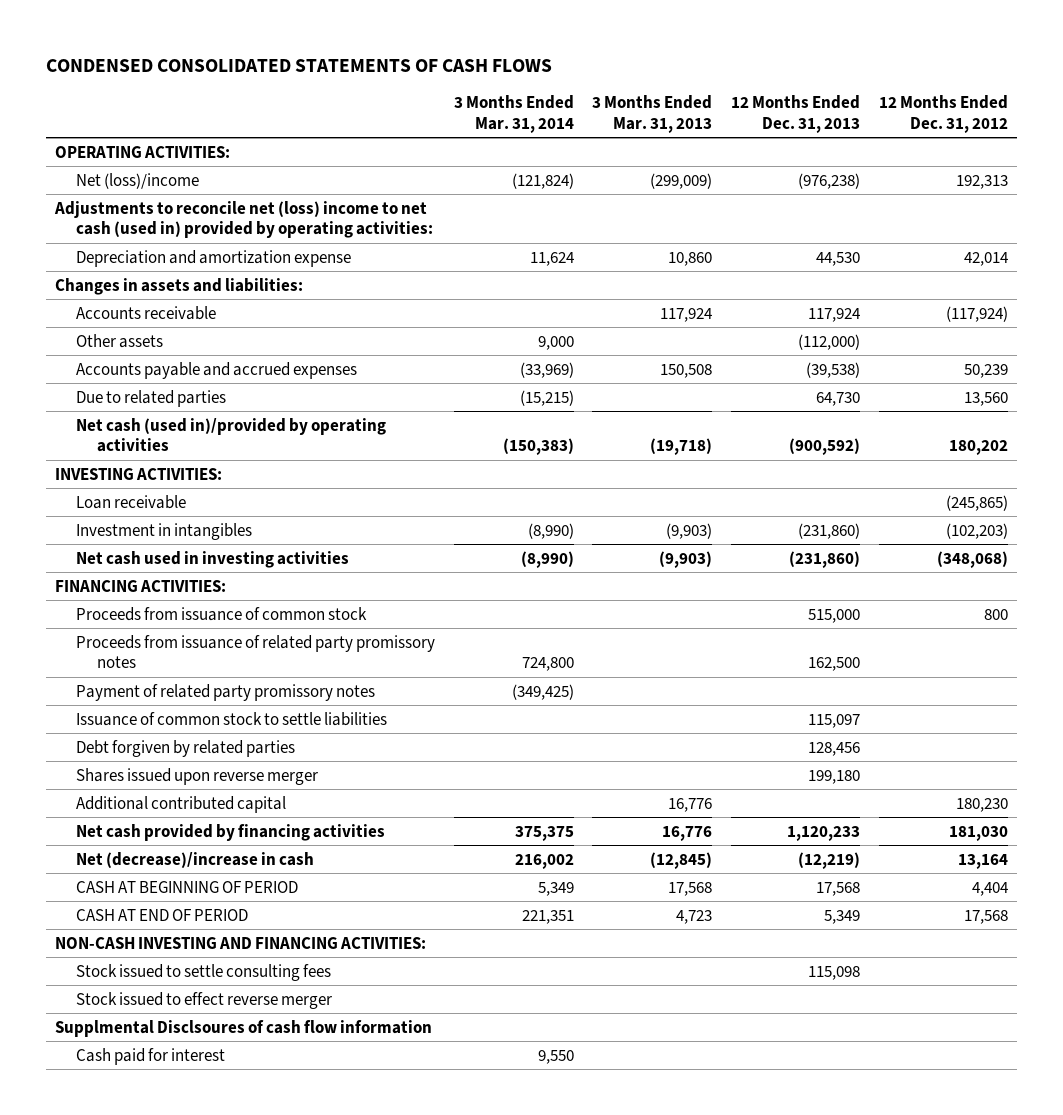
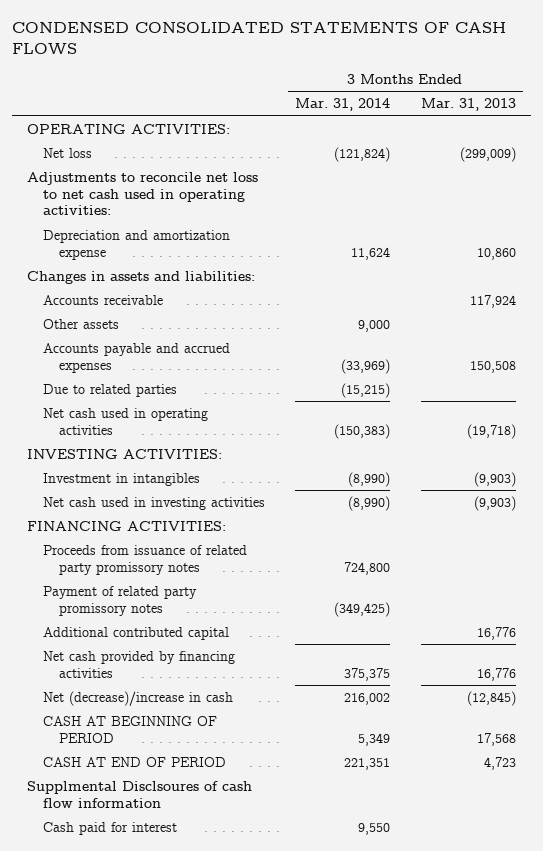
- | 3 Months Ended Mar. 31, 2014 | 3 Months Ended Mar. 31, 2013 | 12 Months Ended Dec. 31, 2013 | 12 Months Ended Dec. 31, 2012
+ | 3 Months Ended Mar. 31, 2014 | 3 Months Ended Mar. 31, 2013
- Net (loss)/income | (121,824) | (299,009) | (976,238) | 192,313
- Adjustments to reconcile net (loss) income to net cash (used in) provided by operating activities:
+ Net loss | (121,824) | (299,009)
+ Adjustments to reconcile net loss to net cash used in operating activities:
- Net cash (used in)/provided by operating activities | (150,383) | (19,718) | (900,592) | 180,202
+ Net cash used in operating activities | (150,383) | (19,718)
- Loan receivable | | | | (245,865)
- Proceeds from issuance of common stock | | | 515,000 | 800
- Issuance of common stock to settle liabilities | | | 115,097 |
- Debt forgiven by related parties | | | 128,456 |
- Shares issued upon reverse merger | | | 199,180 |
- NON-CASH INVESTING AND FINANCING ACTIVITIES:
- Stock issued to settle consulting fees | | | 115,098 |
- Stock issued to effect reverse merger

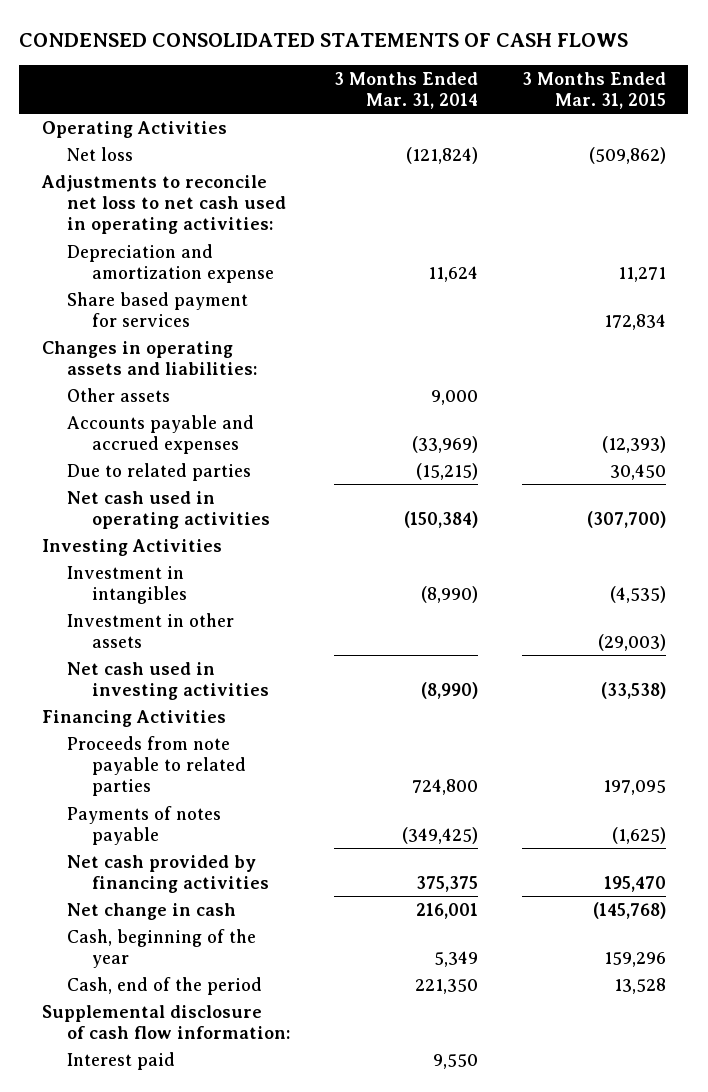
- | 3 Months Ended Mar. 31, 2014 | 3 Months Ended Mar. 31, 2013
+ | 3 Months Ended Mar. 31, 2014 | 3 Months Ended Mar. 31, 2015
- OPERATING ACTIVITIES:
+ Operating Activities
- Changes in assets and liabilities:
- Accounts receivable | | 117,924
+ Share based payment for services | | 172,834
+ Changes in operating assets and liabilities:
- Net cash used in operating activities | (150,383) | (19,718)
- INVESTING ACTIVITIES:
+ Net cash used in operating activities | (150,384) | (307,700)
+ Investing Activities
+ Investment in other assets | | (29,003)
- FINANCING ACTIVITIES:
- Proceeds from issuance of related party promissory notes | 724,800 |
- Payment of related party promissory notes | (349,425) |
- Additional contributed capital | | 16,776
+ Financing Activities
+ Proceeds from note payable to related parties | 724,800 | 197,095
+ Payments of notes payable | (349,425) | (1,625)
- Net (decrease)/increase in cash | 216,002 | (12,845)
- CASH AT BEGINNING OF PERIOD | 5,349 | 17,568
- CASH AT END OF PERIOD | 221,351 | 4,723
- Supplmental Disclsoures of cash flow information
- Cash paid for interest | 9,550 |
+ Net change in cash | 216,001 | (145,768)
+ Cash, beginning of the year | 5,349 | 159,296
+ Cash, end of the period | 221,350 | 13,528
+ Supplemental disclosure of cash flow information:
+ Interest paid | 9,550 |

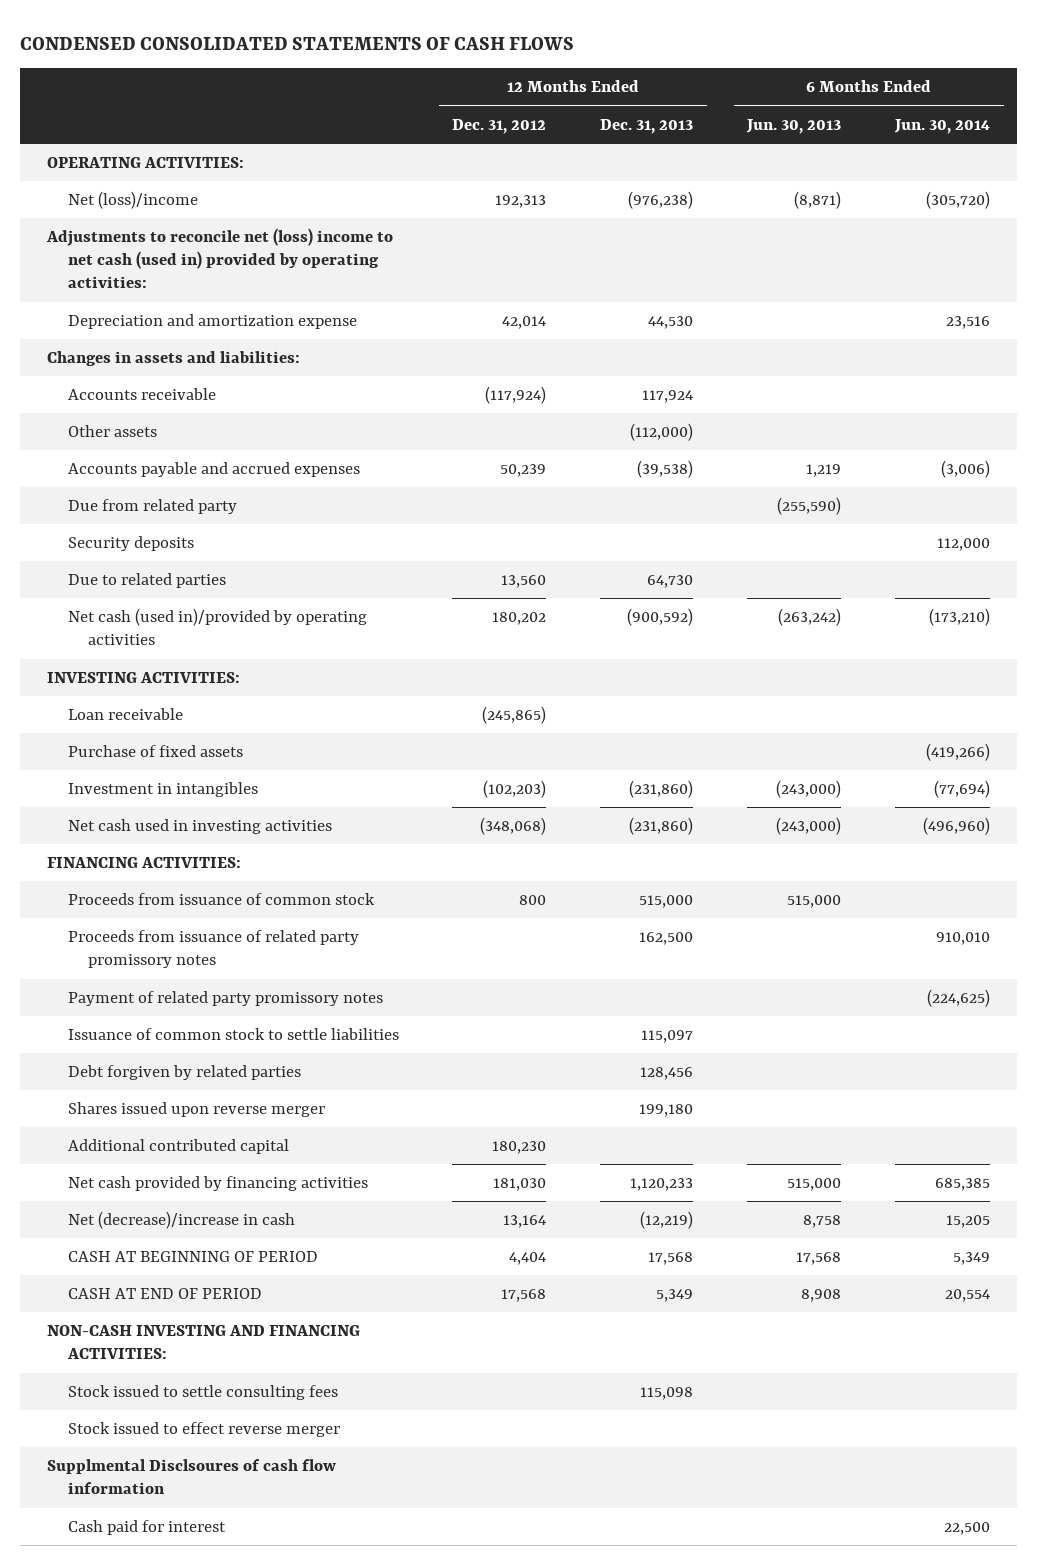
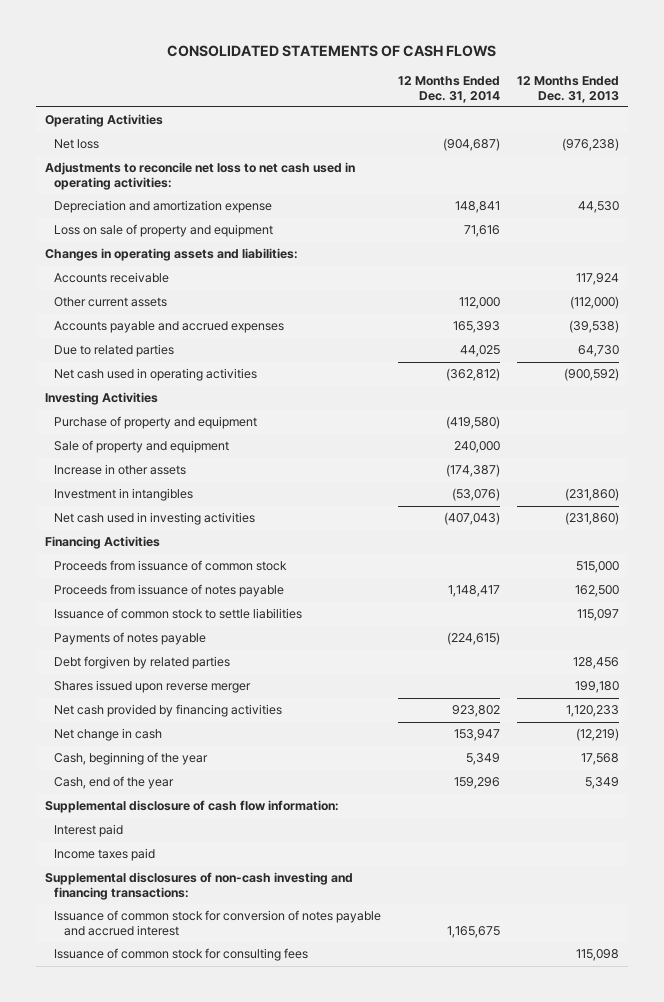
- CONDENSED CONSOLIDATED STATEMENTS OF CASH FLOWS
+ CONSOLIDATED STATEMENTS OF CASH FLOWS
- | 12 Months Ended Dec. 31, 2012 | 12 Months Ended Dec. 31, 2013 | 6 Months Ended Jun. 30, 2013 | 6 Months Ended Jun. 30, 2014
+ | 12 Months Ended Dec. 31, 2014 | 12 Months Ended Dec. 31, 2013
- OPERATING ACTIVITIES:
- Net (loss)/income | 192,313 | (976,238) | (8,871) | (305,720)
- Adjustments to reconcile net (loss) income to net cash (used in) provided by operating activities:
+ Operating Activities
+ Net loss | (904,687) | (976,238)
+ Adjustments to reconcile net loss to net cash used in operating activities:
- Changes in assets and liabilities:
+ Loss on sale of property and equipment | 71,616 |
+ Changes in operating assets and liabilities:
- Other assets | | (112,000) | |
+ Other current assets | 112,000 | (112,000)
- Due from related party | | | (255,590) |
- Security deposits | | | | 112,000
- Net cash (used in)/provided by operating activities | 180,202 | (900,592) | (263,242) | (173,210)
- INVESTING ACTIVITIES:
- Loan receivable | (245,865) | | |
- Purchase of fixed assets | | | | (419,266)
+ Net cash used in operating activities | (362,812) | (900,592)
+ Investing Activities
+ Purchase of property and equipment | (419,580) |
+ Sale of property and equipment | 240,000 |
+ Increase in other assets | (174,387) |
- FINANCING ACTIVITIES:
+ Financing Activities
- Proceeds from issuance of related party promissory notes | | 162,500 | | 910,010
- Payment of related party promissory notes | | | | (224,625)
+ Proceeds from issuance of notes payable | 1,148,417 | 162,500
+ Payments of notes payable | (224,615) |
- Additional contributed capital | 180,230 | | |
- Net (decrease)/increase in cash | 13,164 | (12,219) | 8,758 | 15,205
- CASH AT BEGINNING OF PERIOD | 4,404 | 17,568 | 17,568 | 5,349
- CASH AT END OF PERIOD | 17,568 | 5,349 | 8,908 | 20,554
- NON-CASH INVESTING AND FINANCING ACTIVITIES:
- Stock issued to settle consulting fees | | 115,098 | |
- Stock issued to effect reverse merger
- Supplmental Disclsoures of cash flow information
- Cash paid for interest | | | | 22,500
+ Net change in cash | 153,947 | (12,219)
+ Cash, beginning of the year | 5,349 | 17,568
+ Cash, end of the year | 159,296 | 5,349
+ Supplemental disclosure of cash flow information:
+ Interest paid
+ Income taxes paid
+ Supplemental disclosures of non-cash investing and financing transactions:
+ Issuance of common stock for conversion of notes payable and accrued interest | 1,165,675 |
+ Issuance of common stock for consulting fees | | 115,098

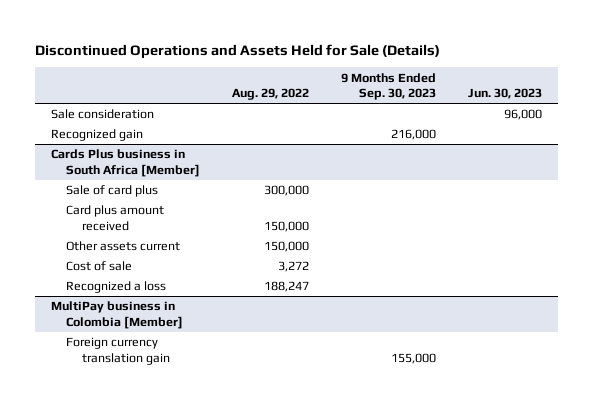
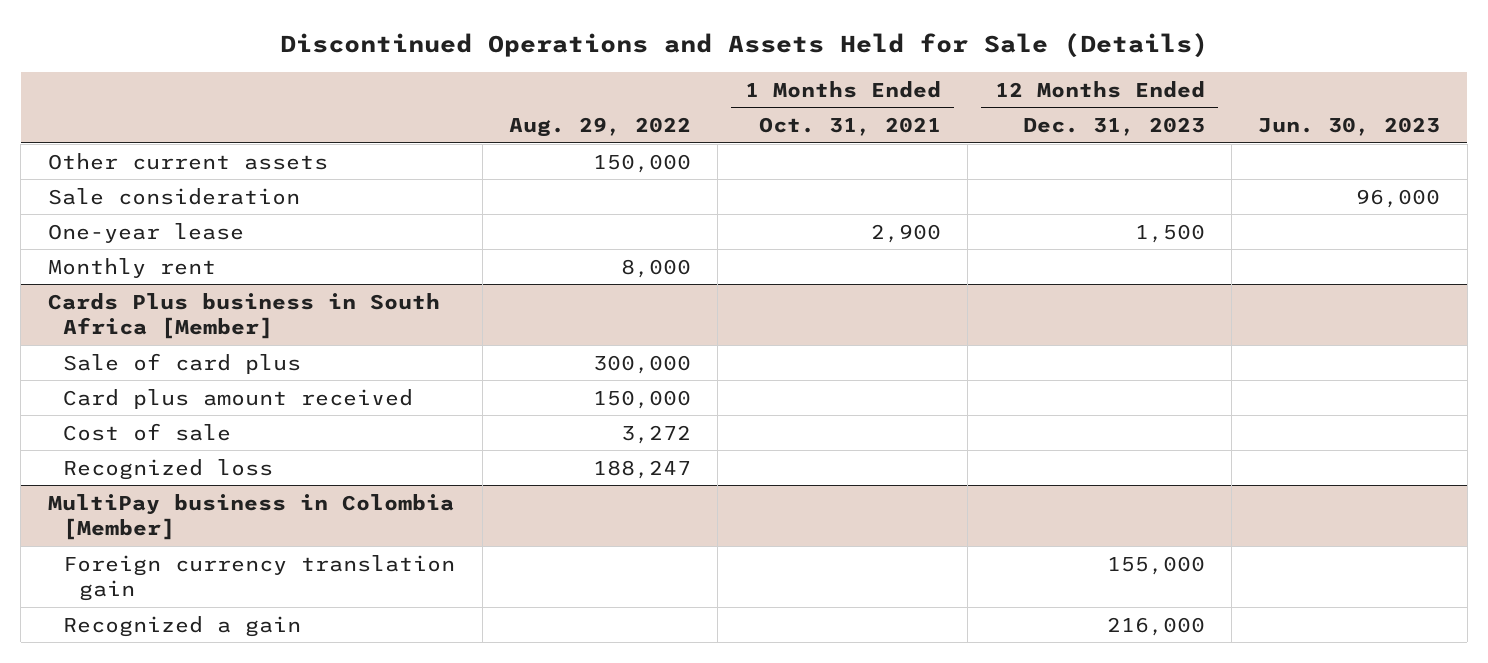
- | Aug. 29, 2022 | 9 Months Ended Sep. 30, 2023 | Jun. 30, 2023
+ | Aug. 29, 2022 | 1 Months Ended Oct. 31, 2021 | 12 Months Ended Dec. 31, 2023 | Jun. 30, 2023
+ Other current assets | 150,000 | | |
- Recognized gain | | 216,000 |
+ One-year lease | | 2,900 | 1,500 |
+ Monthly rent | 8,000 | | |
@ Cards Plus business in South Africa [Member]
- Other assets current | 150,000 | |
- Recognized a loss | 188,247 | |
+ Recognized loss | 188,247 | | |
@ MultiPay business in Colombia [Member]
+ Recognized a gain | | | 216,000 |

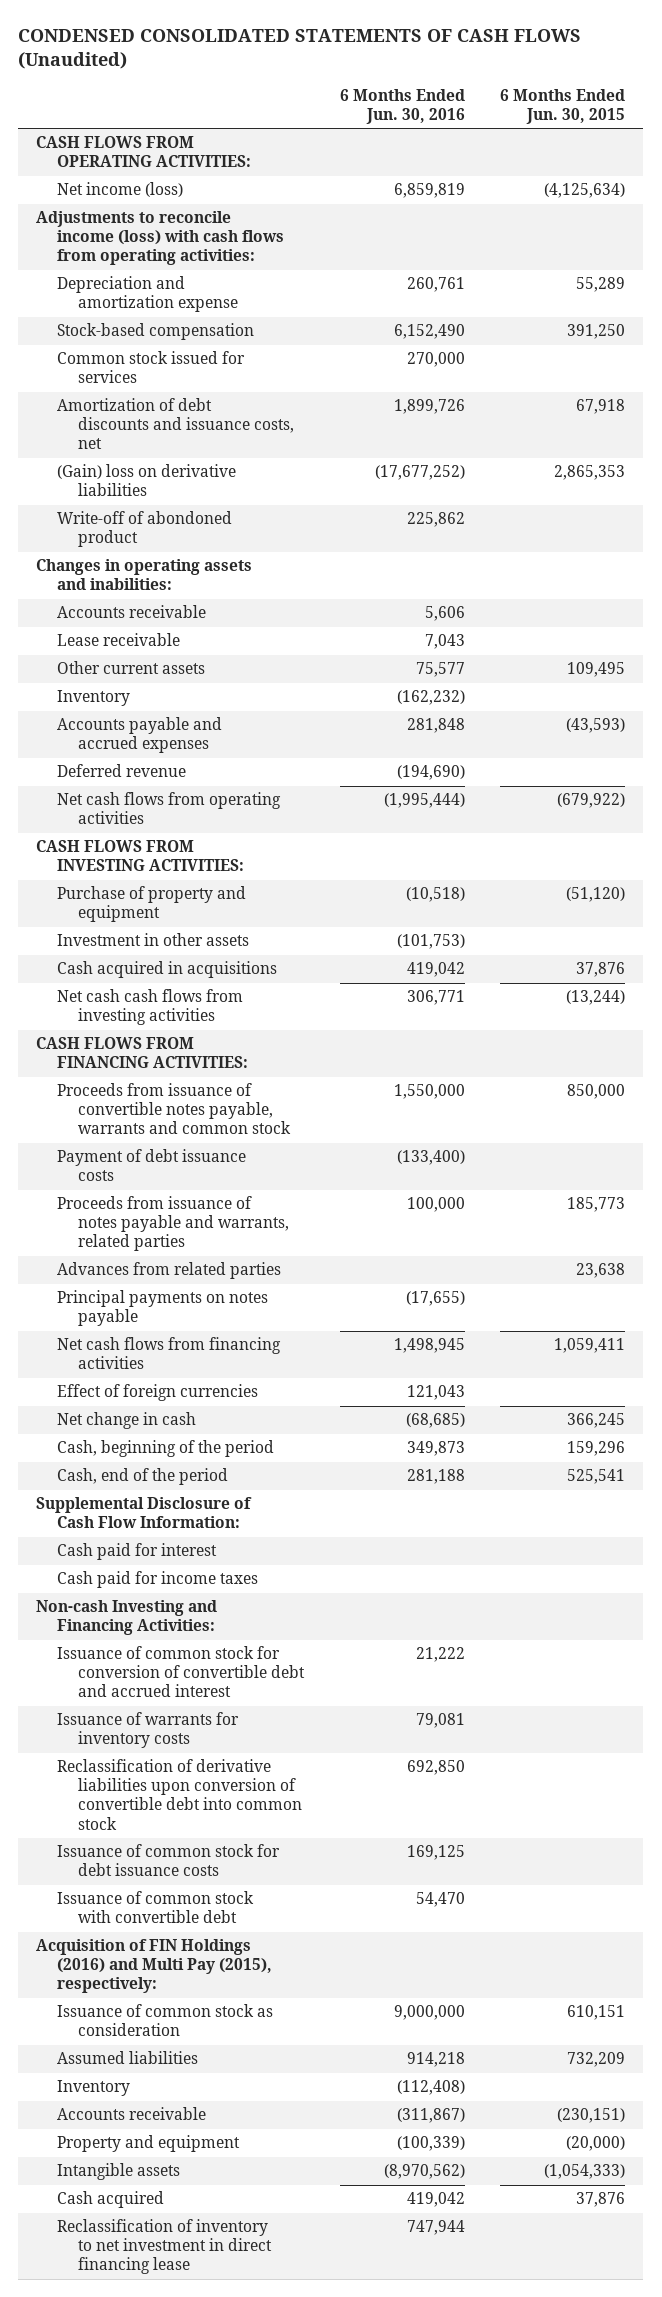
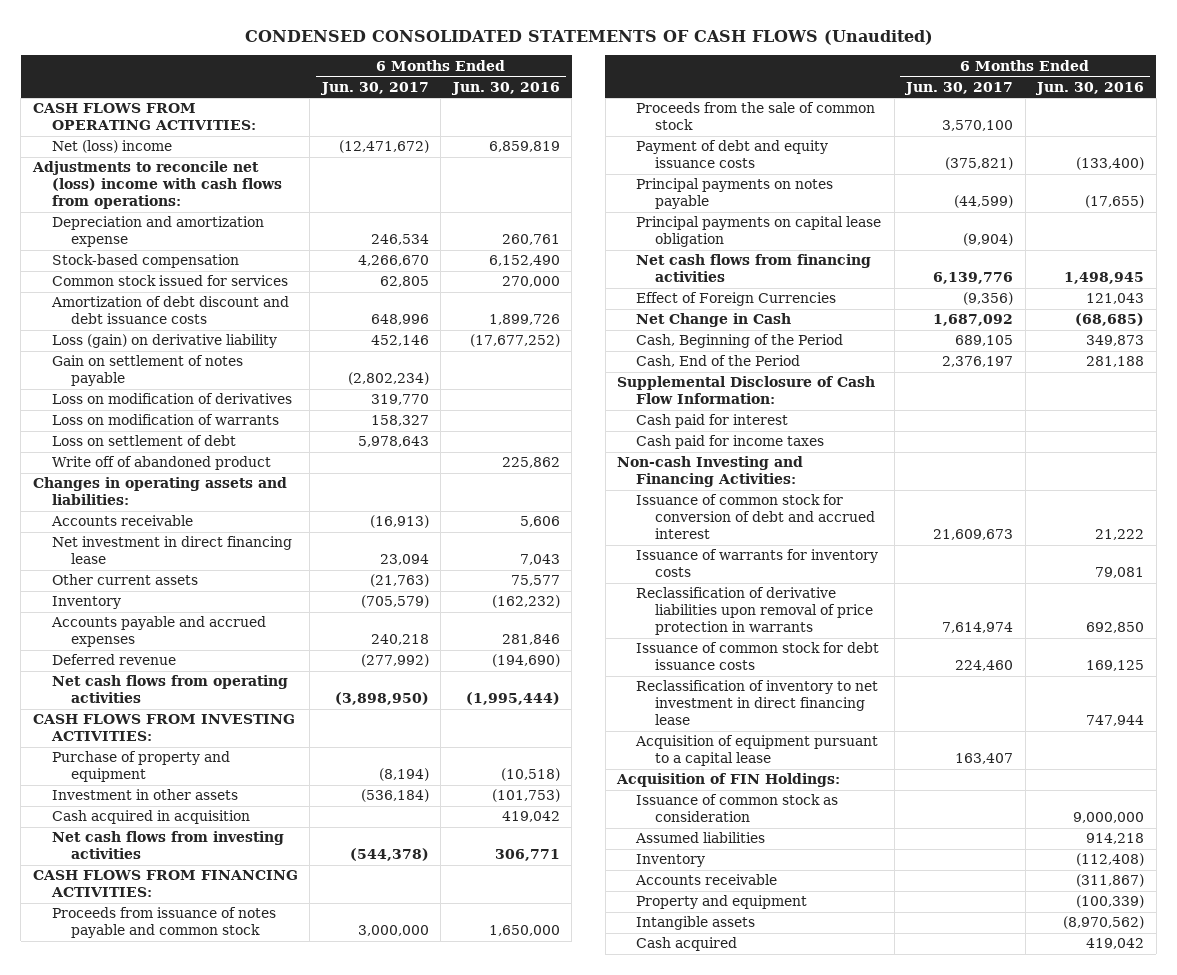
- | 6 Months Ended Jun. 30, 2016 | 6 Months Ended Jun. 30, 2015
+ | 6 Months Ended Jun. 30, 2017 | 6 Months Ended Jun. 30, 2016
- Net income (loss) | 6,859,819 | (4,125,634)
- Adjustments to reconcile income (loss) with cash flows from operating activities:
+ Net (loss) income | (12,471,672) | 6,859,819
+ Adjustments to reconcile net (loss) income with cash flows from operations:
- Amortization of debt discounts and issuance costs, net | 1,899,726 | 67,918
- (Gain) loss on derivative liabilities | (17,677,252) | 2,865,353
- Write-off of abondoned product | 225,862 |
- Changes in operating assets and inabilities:
+ Amortization of debt discount and debt issuance costs | 648,996 | 1,899,726
+ Loss (gain) on derivative liability | 452,146 | (17,677,252)
+ Gain on settlement of notes payable | (2,802,234) |
+ Loss on modification of derivatives | 319,770 |
+ Loss on modification of warrants | 158,327 |
+ Loss on settlement of debt | 5,978,643 |
+ Write off of abandoned product | | 225,862
+ Changes in operating assets and liabilities:
- Lease receivable | 7,043 |
+ Net investment in direct financing lease | 23,094 | 7,043
- Accounts payable and accrued expenses | 281,848 | (43,593)
+ Accounts payable and accrued expenses | 240,218 | 281,846
- Cash acquired in acquisitions | 419,042 | 37,876
- Net cash cash flows from investing activities | 306,771 | (13,244)
+ Cash acquired in acquisition | | 419,042
+ Net cash flows from investing activities | (544,378) | 306,771
- Proceeds from issuance of convertible notes payable, warrants and common stock | 1,550,000 | 850,000
- Payment of debt issuance costs | (133,400) |
- Proceeds from issuance of notes payable and warrants, related parties | 100,000 | 185,773
- Advances from related parties | | 23,638
+ Proceeds from issuance of notes payable and common stock | 3,000,000 | 1,650,000
+ Proceeds from the sale of common stock | 3,570,100 |
+ Payment of debt and equity issuance costs | (375,821) | (133,400)
+ Principal payments on capital lease obligation | (9,904) |
- Effect of foreign currencies | 121,043 |
- Net change in cash | (68,685) | 366,245
- Cash, beginning of the period | 349,873 | 159,296
- Cash, end of the period | 281,188 | 525,541
+ Effect of Foreign Currencies | (9,356) | 121,043
+ Net Change in Cash | 1,687,092 | (68,685)
+ Cash, Beginning of the Period | 689,105 | 349,873
+ Cash, End of the Period | 2,376,197 | 281,188
- Issuance of common stock for conversion of convertible debt and accrued interest | 21,222 |
+ Issuance of common stock for conversion of debt and accrued interest | 21,609,673 | 21,222
- Reclassification of derivative liabilities upon conversion of convertible debt into common stock | 692,850 |
+ Reclassification of derivative liabilities upon removal of price protection in warrants | 7,614,974 | 692,850
- Issuance of common stock with convertible debt | 54,470 |
- Acquisition of FIN Holdings (2016) and Multi Pay (2015), respectively:
moved up: Reclassification of inventory to net investment in direct financing lease | | 747,944
+ Acquisition of equipment pursuant to a capital lease | 163,407 |
+ Acquisition of FIN Holdings:

